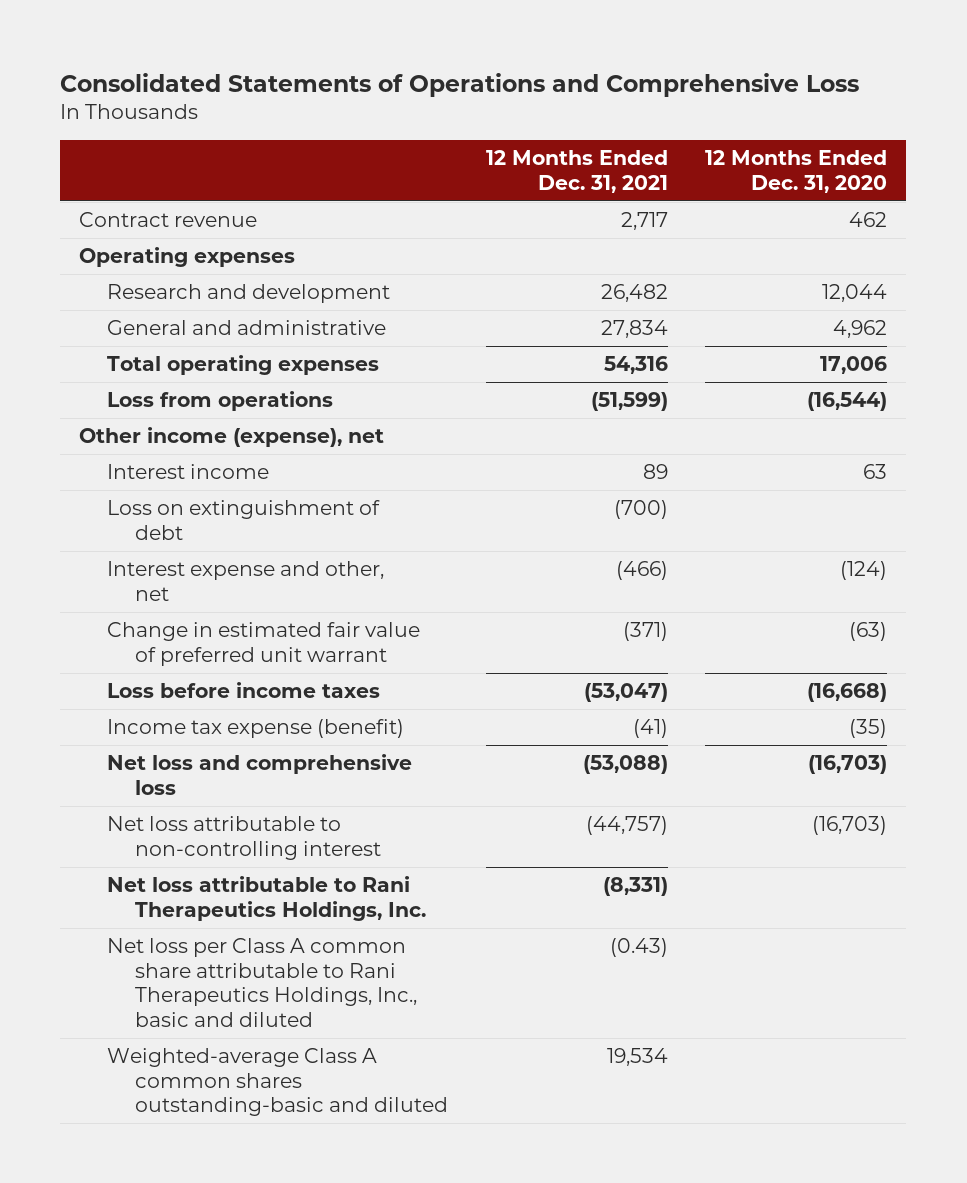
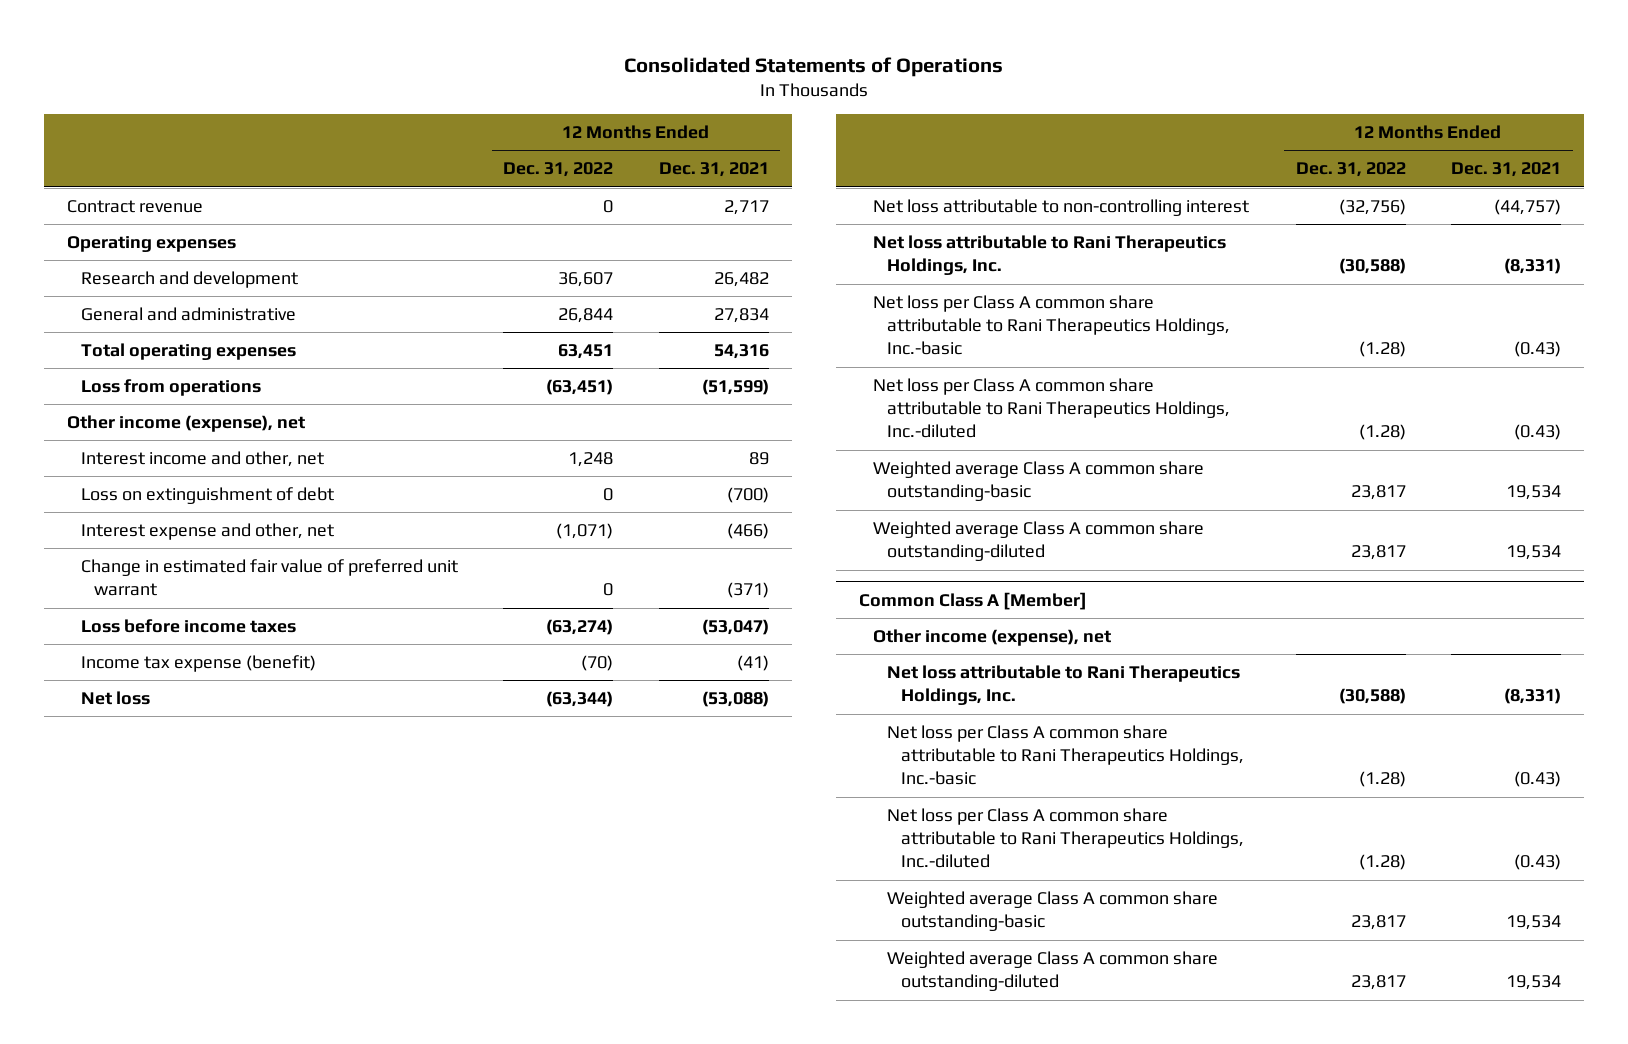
- Consolidated Statements of Operations and Comprehensive Loss
+ Consolidated Statements of Operations
- | 12 Months Ended Dec. 31, 2021 | 12 Months Ended Dec. 31, 2020
+ | 12 Months Ended Dec. 31, 2022 | 12 Months Ended Dec. 31, 2021
- Interest income | 89 | 63
+ Interest income and other, net | 1,248 | 89
- Net loss and comprehensive loss | (53,088) | (16,703)
+ Net loss | (63,344) | (53,088)
- Net loss per Class A common share attributable to Rani Therapeutics Holdings, Inc., basic and diluted | (0.43) |
- Weighted-average Class A common shares outstanding-basic and diluted | 19,534 |
+ Net loss per Class A common share attributable to Rani Therapeutics Holdings, Inc.-basic | (1.28) | (0.43)
+ Net loss per Class A common share attributable to Rani Therapeutics Holdings, Inc.-diluted | (1.28) | (0.43)
+ Weighted average Class A common share outstanding-basic | 23,817 | 19,534
+ Weighted average Class A common share outstanding-diluted | 23,817 | 19,534
+ Common Class A [Member]
+ Other income (expense), net
+ Net loss attributable to Rani Therapeutics Holdings, Inc. | (30,588) | (8,331)
+ Net loss per Class A common share attributable to Rani Therapeutics Holdings, Inc.-basic | (1.28) | (0.43)
+ Net loss per Class A common share attributable to Rani Therapeutics Holdings, Inc.-diluted | (1.28) | (0.43)
+ Weighted average Class A common share outstanding-basic | 23,817 | 19,534
+ Weighted average Class A common share outstanding-diluted | 23,817 | 19,534

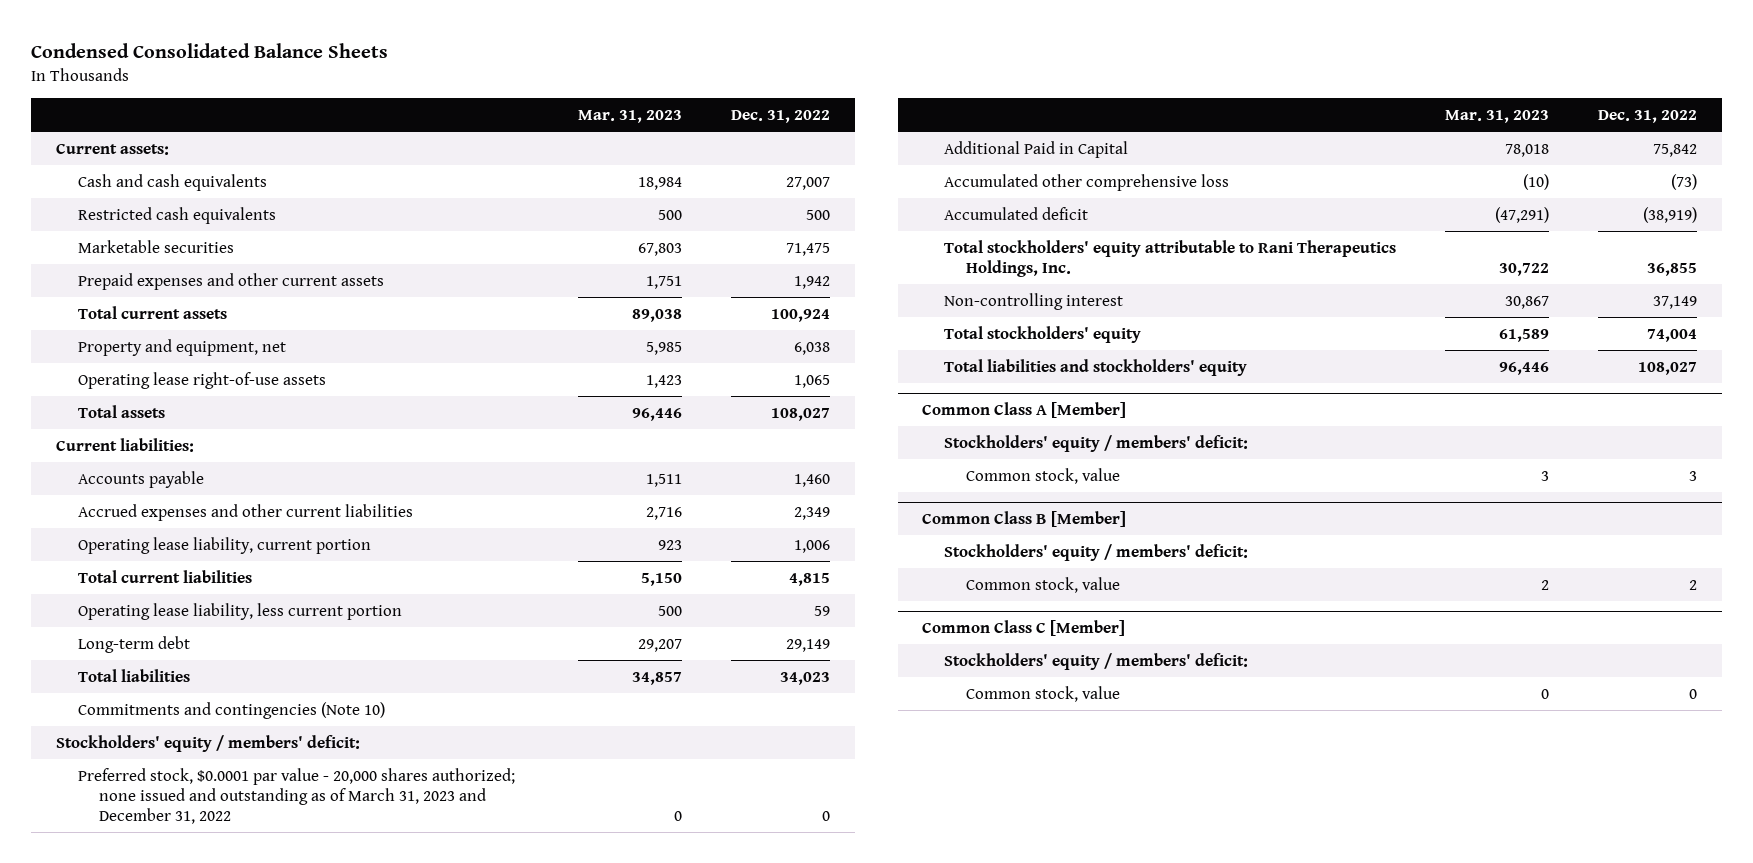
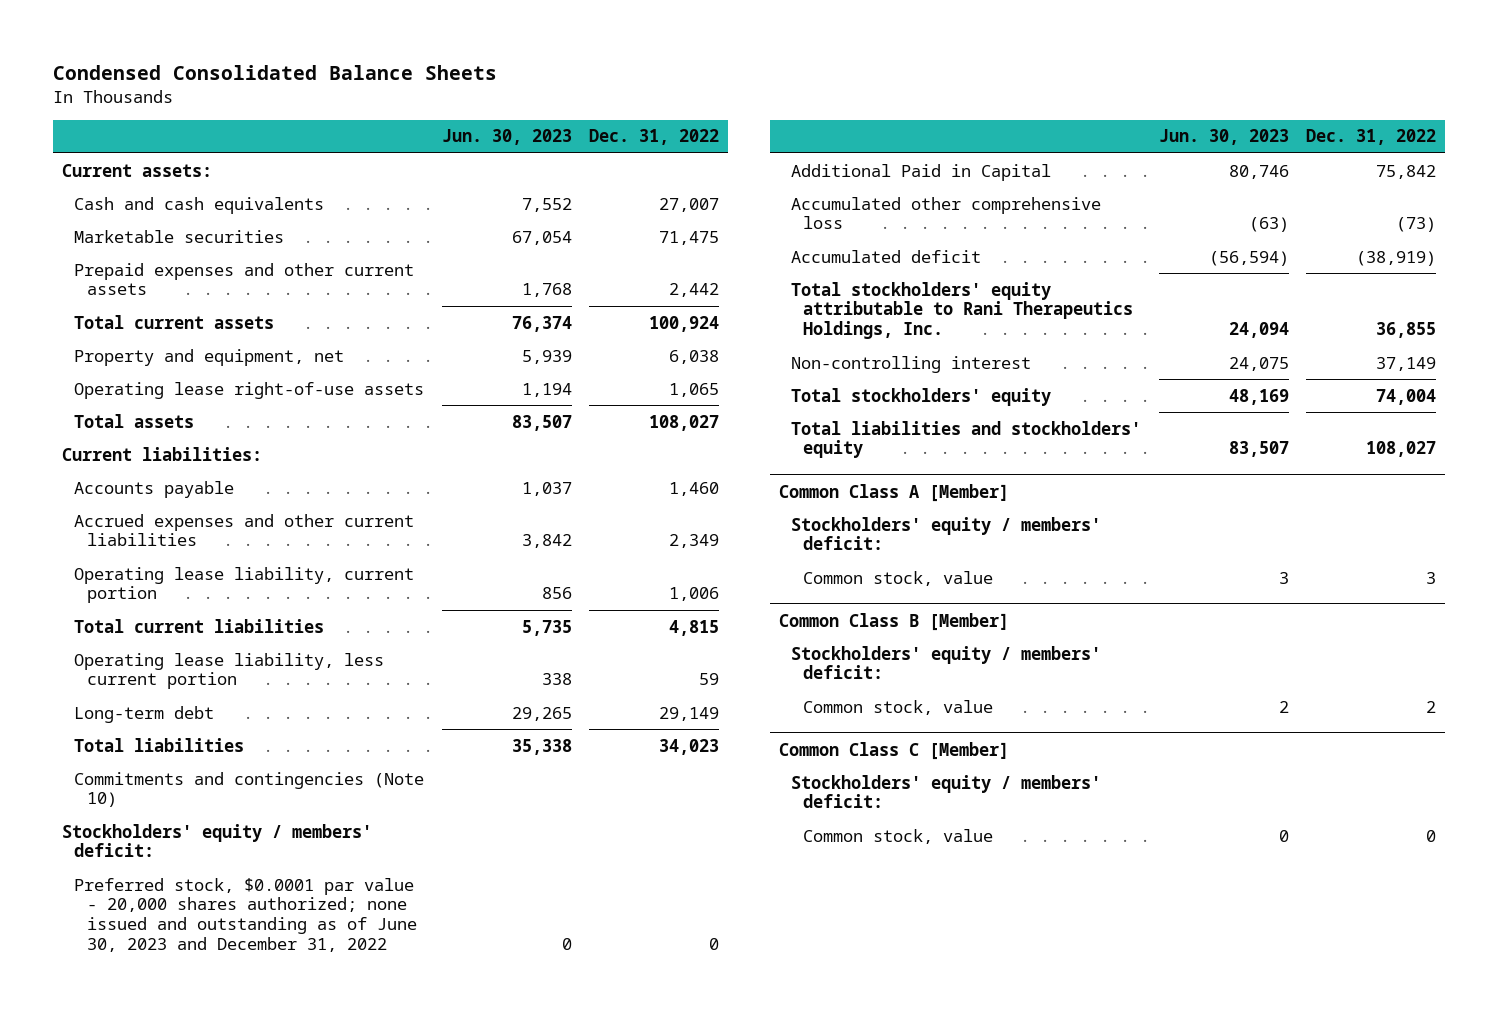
- | Mar. 31, 2023 | Dec. 31, 2022
+ | Jun. 30, 2023 | Dec. 31, 2022
- Restricted cash equivalents | 500 | 500
- Prepaid expenses and other current assets | 1,751 | 1,942
+ Prepaid expenses and other current assets | 1,768 | 2,442
- Preferred stock, $0.0001 par value - 20,000 shares authorized; none issued and outstanding as of March 31, 2023 and December 31, 2022 | 0 | 0
+ Preferred stock, $0.0001 par value - 20,000 shares authorized; none issued and outstanding as of June 30, 2023 and December 31, 2022 | 0 | 0

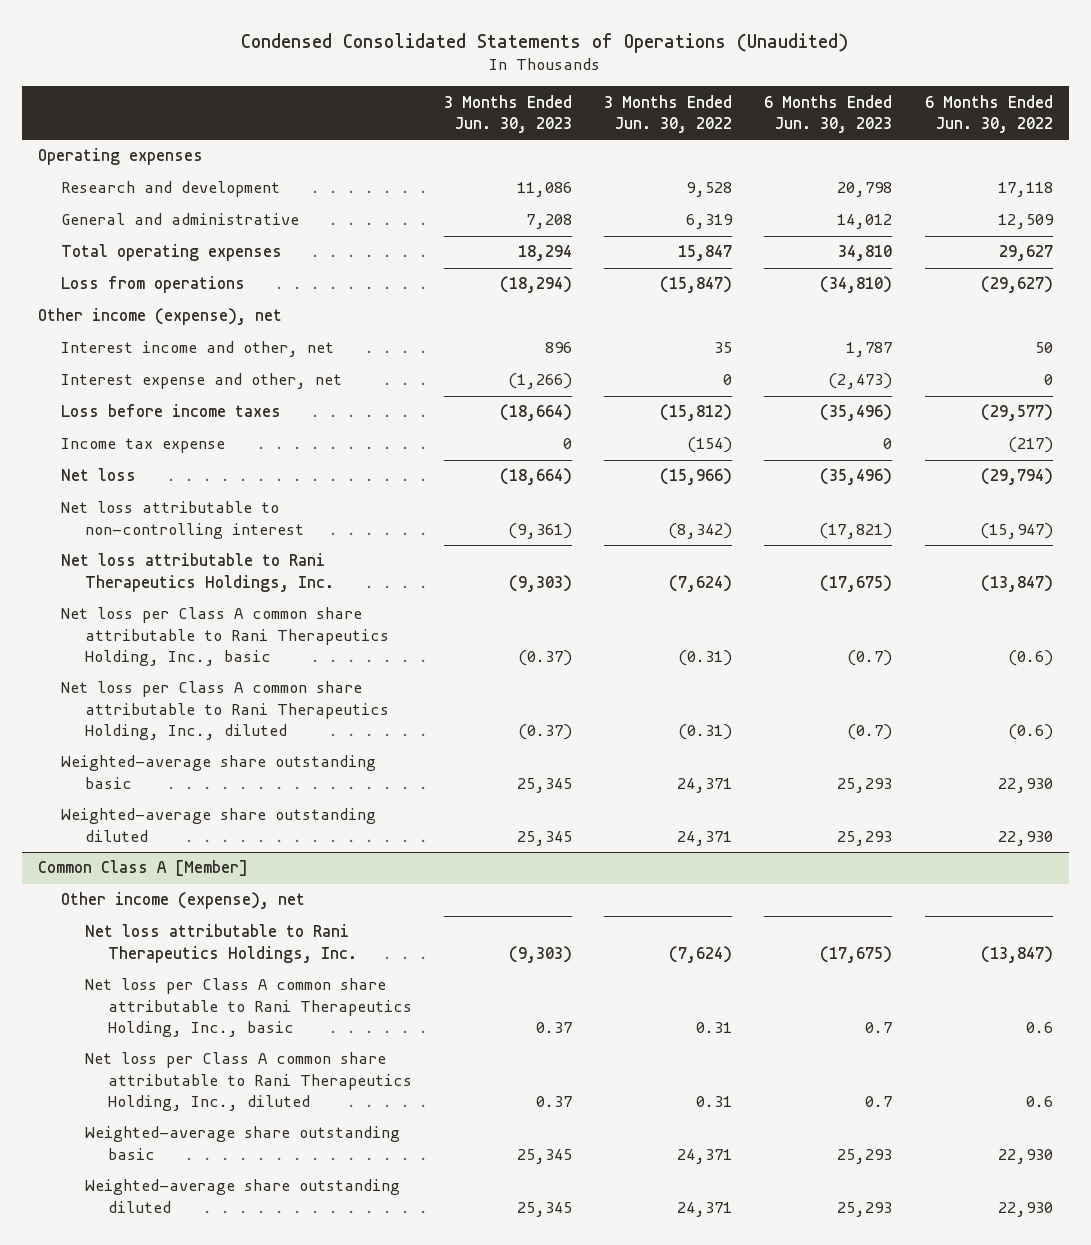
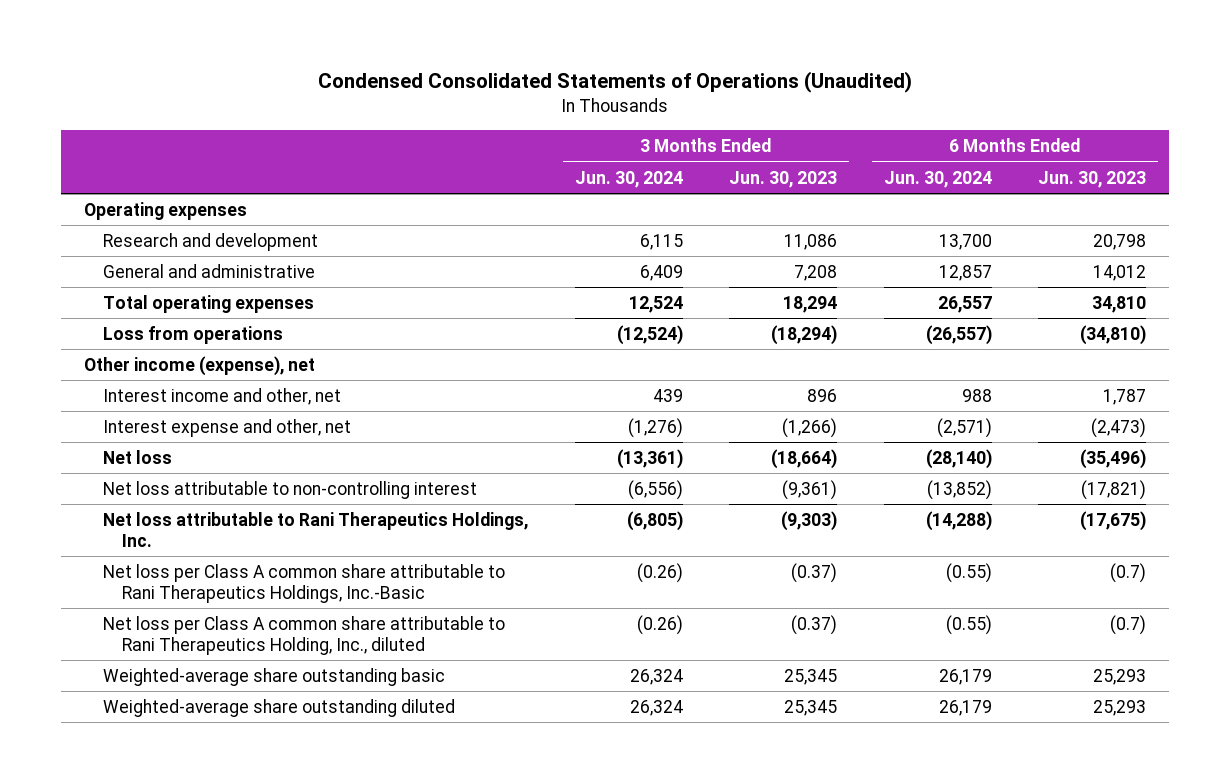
- | 3 Months Ended Jun. 30, 2023 | 3 Months Ended Jun. 30, 2022 | 6 Months Ended Jun. 30, 2023 | 6 Months Ended Jun. 30, 2022
+ | 3 Months Ended Jun. 30, 2024 | 3 Months Ended Jun. 30, 2023 | 6 Months Ended Jun. 30, 2024 | 6 Months Ended Jun. 30, 2023
- Loss before income taxes | (18,664) | (15,812) | (35,496) | (29,577)
- Income tax expense | 0 | (154) | 0 | (217)
- Net loss per Class A common share attributable to Rani Therapeutics Holding, Inc., basic | (0.37) | (0.31) | (0.7) | (0.6)
+ Net loss per Class A common share attributable to Rani Therapeutics Holdings, Inc.-Basic | (0.26) | (0.37) | (0.55) | (0.7)
- Common Class A [Member]
- Other income (expense), net
- Net loss attributable to Rani Therapeutics Holdings, Inc. | (9,303) | (7,624) | (17,675) | (13,847)
- Net loss per Class A common share attributable to Rani Therapeutics Holding, Inc., basic | 0.37 | 0.31 | 0.7 | 0.6
- Net loss per Class A common share attributable to Rani Therapeutics Holding, Inc., diluted | 0.37 | 0.31 | 0.7 | 0.6
- Weighted-average share outstanding basic | 25,345 | 24,371 | 25,293 | 22,930
- Weighted-average share outstanding diluted | 25,345 | 24,371 | 25,293 | 22,930

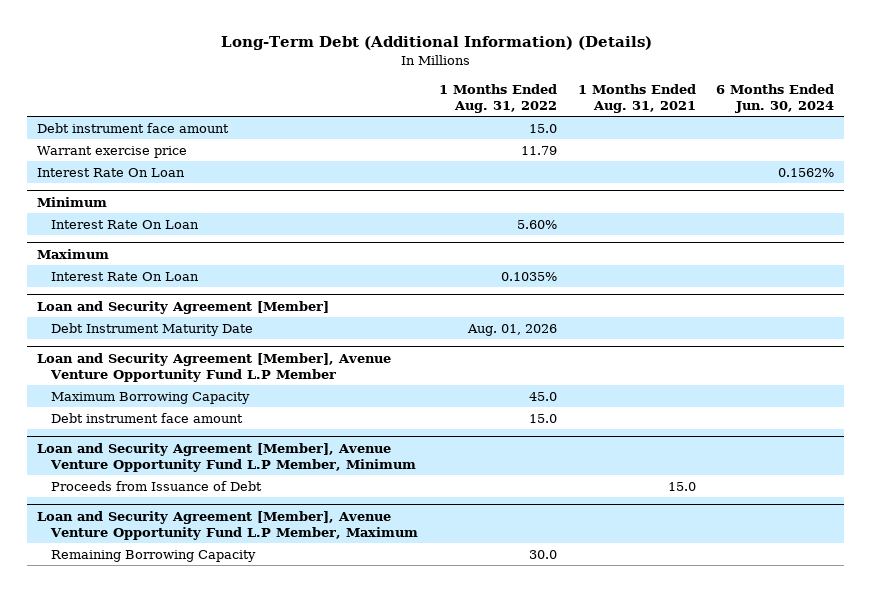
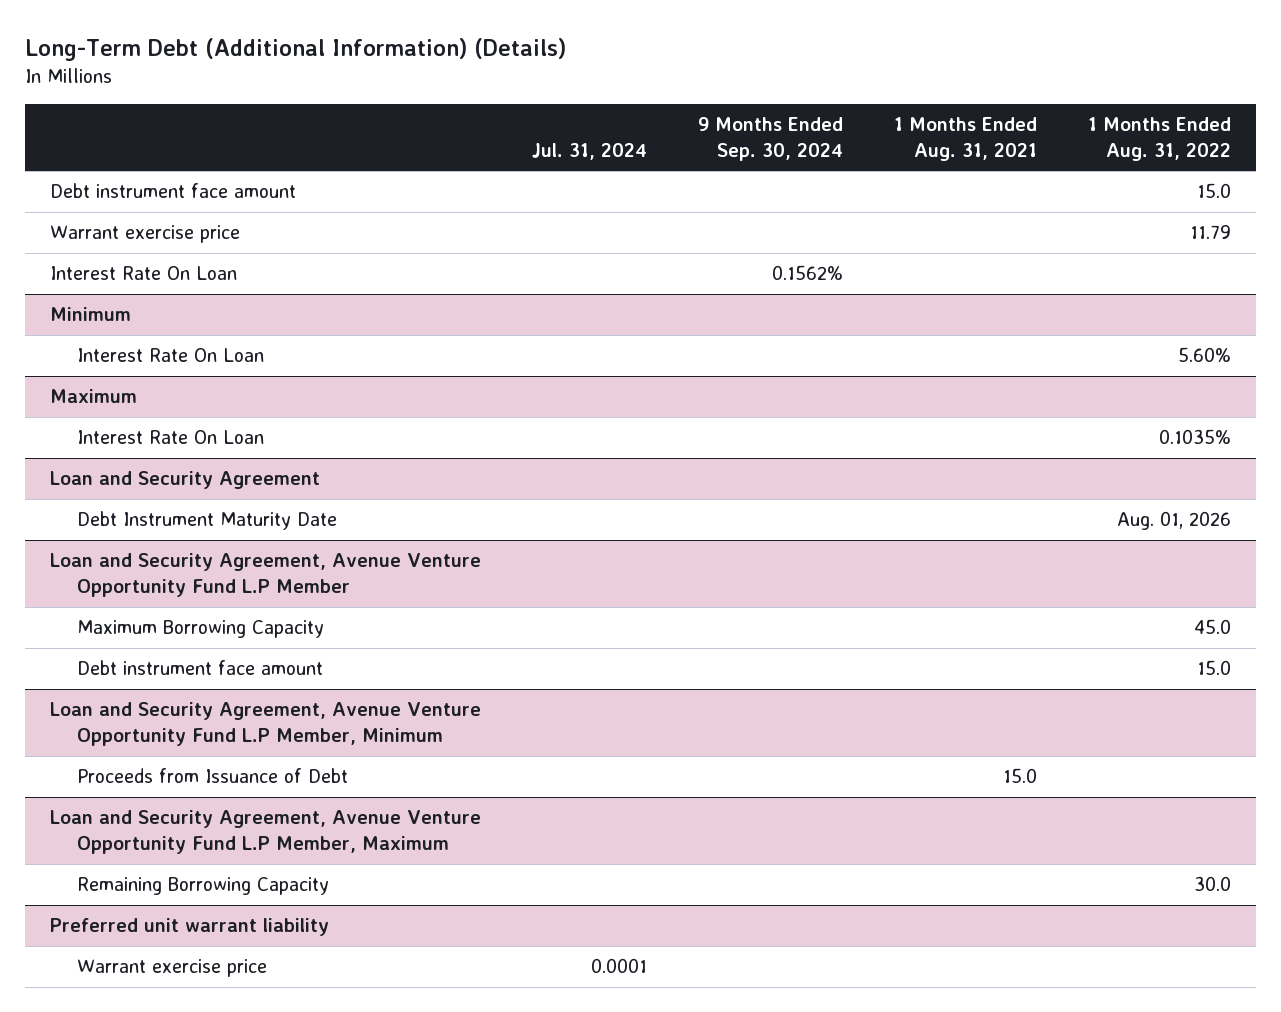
- | 1 Months Ended Aug. 31, 2022 | 1 Months Ended Aug. 31, 2021 | 6 Months Ended Jun. 30, 2024
+ | Jul. 31, 2024 | 9 Months Ended Sep. 30, 2024 | 1 Months Ended Aug. 31, 2021 | 1 Months Ended Aug. 31, 2022
- Loan and Security Agreement [Member]
+ Loan and Security Agreement
- Loan and Security Agreement [Member], Avenue Venture Opportunity Fund L.P Member
+ Loan and Security Agreement, Avenue Venture Opportunity Fund L.P Member
- Loan and Security Agreement [Member], Avenue Venture Opportunity Fund L.P Member, Minimum
+ Loan and Security Agreement, Avenue Venture Opportunity Fund L.P Member, Minimum
- Loan and Security Agreement [Member], Avenue Venture Opportunity Fund L.P Member, Maximum
+ Loan and Security Agreement, Avenue Venture Opportunity Fund L.P Member, Maximum
+ Preferred unit warrant liability
+ Warrant exercise price | 0.0001 | | |

